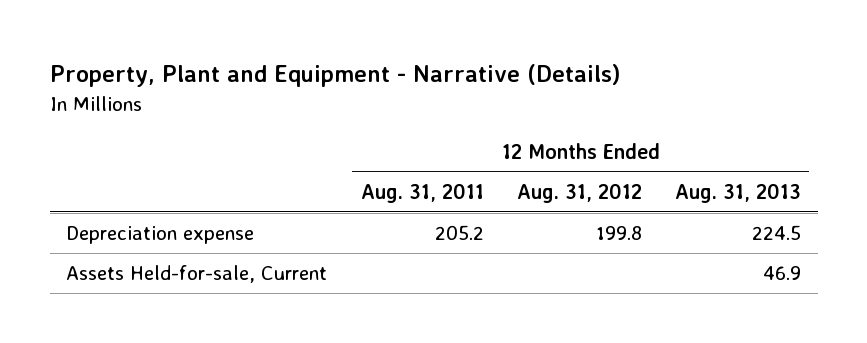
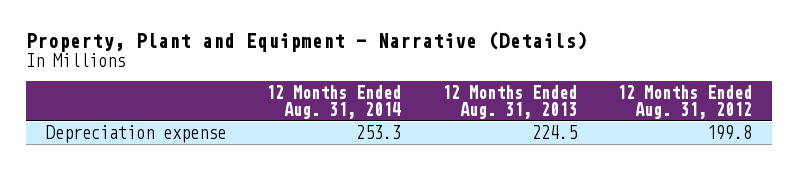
- | 12 Months Ended Aug. 31, 2011 | 12 Months Ended Aug. 31, 2012 | 12 Months Ended Aug. 31, 2013
+ | 12 Months Ended Aug. 31, 2014 | 12 Months Ended Aug. 31, 2013 | 12 Months Ended Aug. 31, 2012
- Assets Held-for-sale, Current | | | 46.9

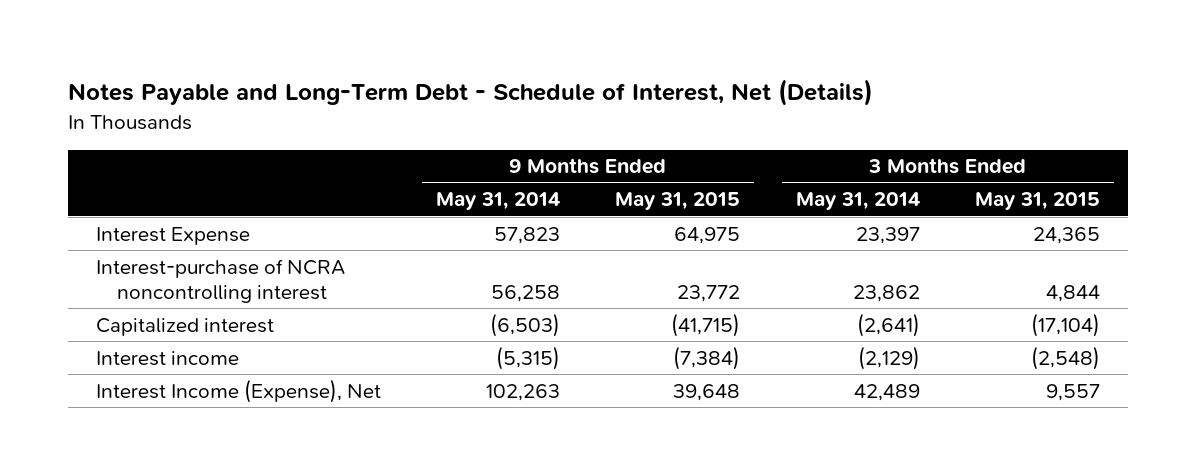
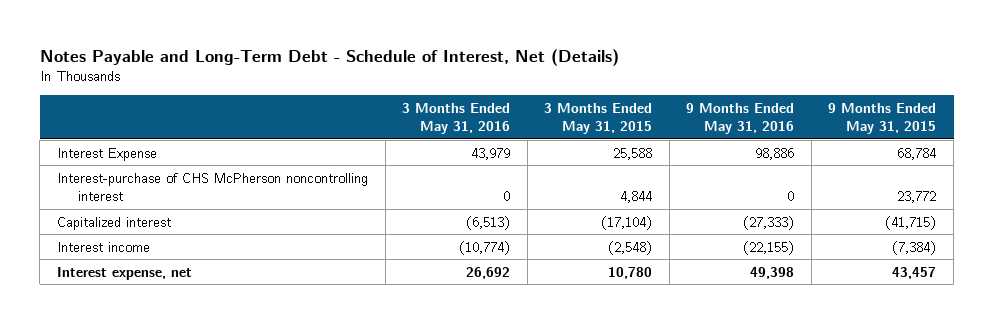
- | 9 Months Ended May 31, 2014 | 9 Months Ended May 31, 2015 | 3 Months Ended May 31, 2014 | 3 Months Ended May 31, 2015
+ | 3 Months Ended May 31, 2016 | 3 Months Ended May 31, 2015 | 9 Months Ended May 31, 2016 | 9 Months Ended May 31, 2015
- Interest Expense | 57,823 | 64,975 | 23,397 | 24,365
- Interest-purchase of NCRA noncontrolling interest | 56,258 | 23,772 | 23,862 | 4,844
+ Interest Expense | 43,979 | 25,588 | 98,886 | 68,784
+ Interest-purchase of CHS McPherson noncontrolling interest | 0 | 4,844 | 0 | 23,772
- Interest Income (Expense), Net | 102,263 | 39,648 | 42,489 | 9,557
+ Interest expense, net | 26,692 | 10,780 | 49,398 | 43,457

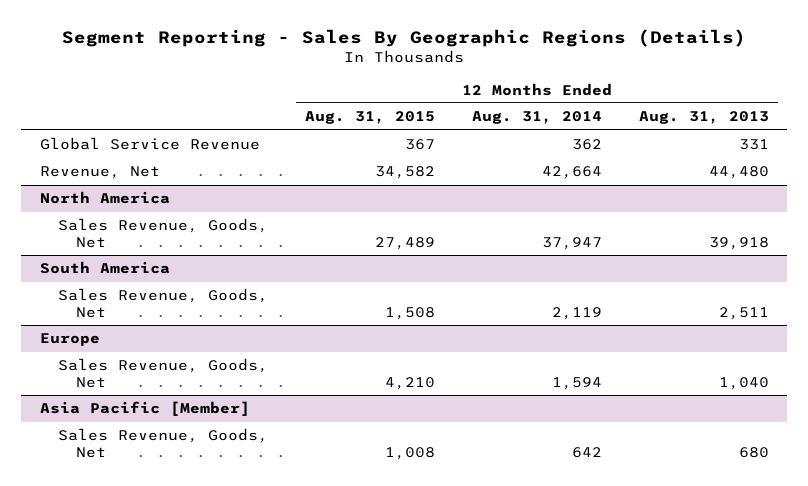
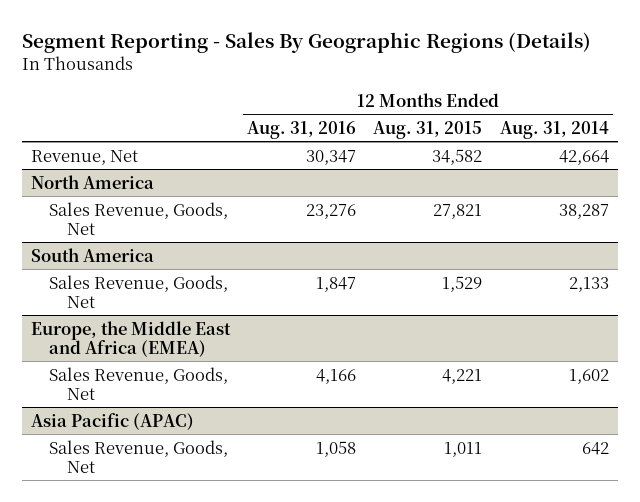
- | 12 Months Ended Aug. 31, 2015 | 12 Months Ended Aug. 31, 2014 | 12 Months Ended Aug. 31, 2013
+ | 12 Months Ended Aug. 31, 2016 | 12 Months Ended Aug. 31, 2015 | 12 Months Ended Aug. 31, 2014
- Global Service Revenue | 367 | 362 | 331
@ North America
- Sales Revenue, Goods, Net | 27,489 | 37,947 | 39,918
+ Sales Revenue, Goods, Net | 23,276 | 27,821 | 38,287
@ South America
- Sales Revenue, Goods, Net | 1,508 | 2,119 | 2,511
- Europe
- Sales Revenue, Goods, Net | 4,210 | 1,594 | 1,040
- Asia Pacific [Member]
- Sales Revenue, Goods, Net | 1,008 | 642 | 680
@ South America
+ Sales Revenue, Goods, Net | 1,847 | 1,529 | 2,133
+ Europe, the Middle East and Africa (EMEA)
+ Sales Revenue, Goods, Net | 4,166 | 4,221 | 1,602
+ Asia Pacific (APAC)
+ Sales Revenue, Goods, Net | 1,058 | 1,011 | 642

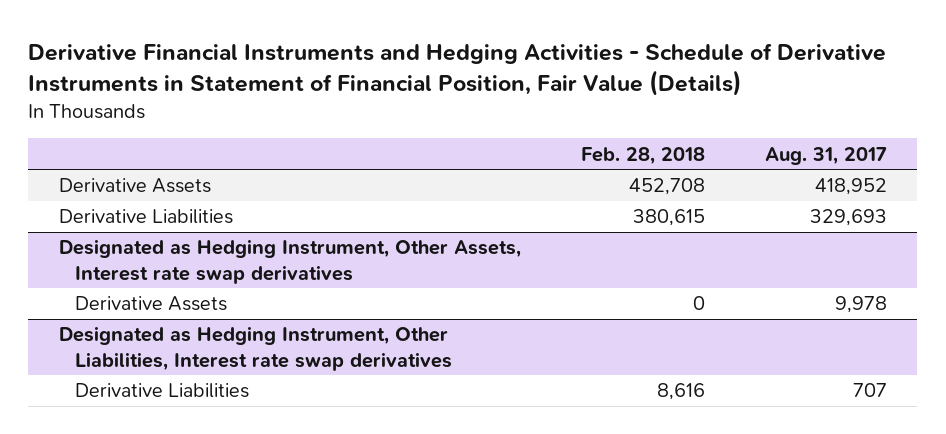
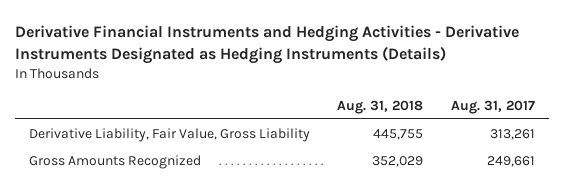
- Derivative Financial Instruments and Hedging Activities - Schedule of Derivative Instruments in Statement of Financial Position, Fair Value (Details)
+ Derivative Financial Instruments and Hedging Activities - Derivative Instruments Designated as Hedging Instruments (Details)
- | Feb. 28, 2018 | Aug. 31, 2017
+ | Aug. 31, 2018 | Aug. 31, 2017
- Derivative Assets | 452,708 | 418,952
- Derivative Liabilities | 380,615 | 329,693
- Designated as Hedging Instrument, Other Assets, Interest rate swap derivatives
- Derivative Assets | 0 | 9,978
- Designated as Hedging Instrument, Other Liabilities, Interest rate swap derivatives
- Derivative Liabilities | 8,616 | 707
+ Derivative Liability, Fair Value, Gross Liability | 445,755 | 313,261
+ Gross Amounts Recognized | 352,029 | 249,661

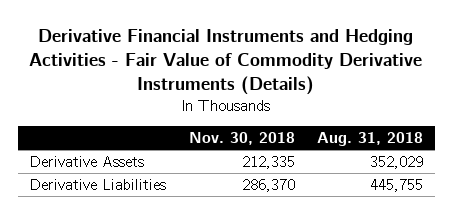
- Derivative Financial Instruments and Hedging Activities - Derivative Instruments Designated as Hedging Instruments (Details)
+ Derivative Financial Instruments and Hedging Activities - Fair Value of Commodity Derivative Instruments (Details)
- | Aug. 31, 2018 | Aug. 31, 2017
+ | Nov. 30, 2018 | Aug. 31, 2018
- Derivative Liability, Fair Value, Gross Liability | 445,755 | 313,261
- Gross Amounts Recognized | 352,029 | 249,661
+ Derivative Assets | 212,335 | 352,029
+ Derivative Liabilities | 286,370 | 445,755

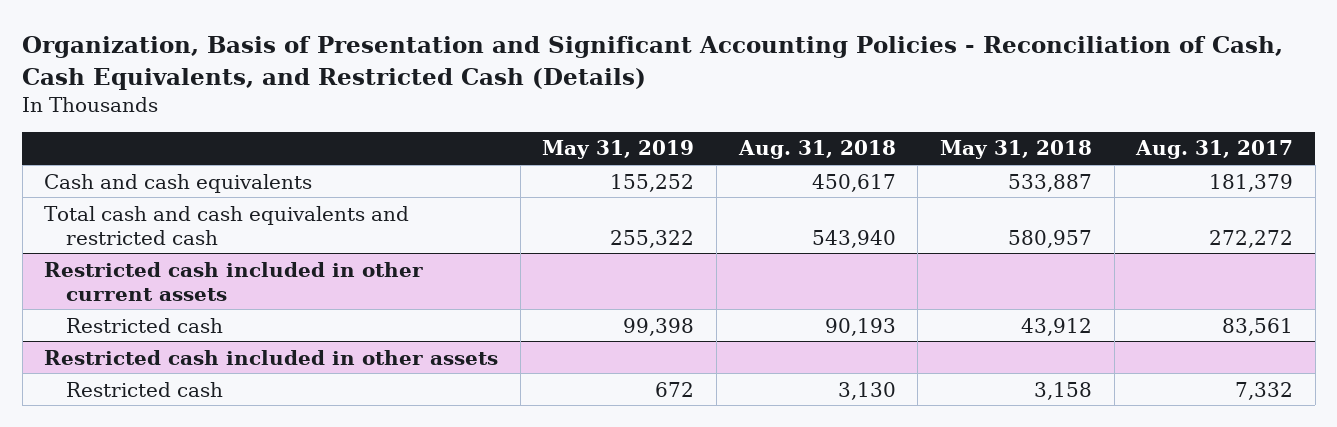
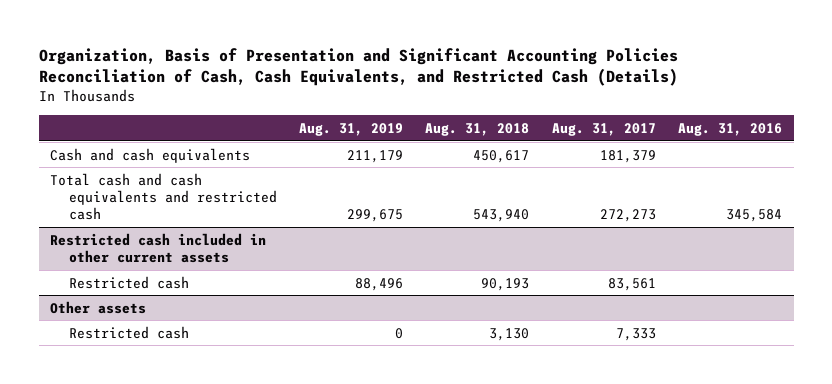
- Organization, Basis of Presentation and Significant Accounting Policies - Reconciliation of Cash, Cash Equivalents, and Restricted Cash (Details)
+ Organization, Basis of Presentation and Significant Accounting Policies Reconciliation of Cash, Cash Equivalents, and Restricted Cash (Details)
- | May 31, 2019 | Aug. 31, 2018 | May 31, 2018 | Aug. 31, 2017
+ | Aug. 31, 2019 | Aug. 31, 2018 | Aug. 31, 2017 | Aug. 31, 2016
- Total cash and cash equivalents and restricted cash | 255,322 | 543,940 | 580,957 | 272,272
+ Total cash and cash equivalents and restricted cash | 299,675 | 543,940 | 272,273 | 345,584
- Restricted cash included in other assets
- Restricted cash | 672 | 3,130 | 3,158 | 7,332
+ Other assets
+ Restricted cash | 0 | 3,130 | 7,333 |

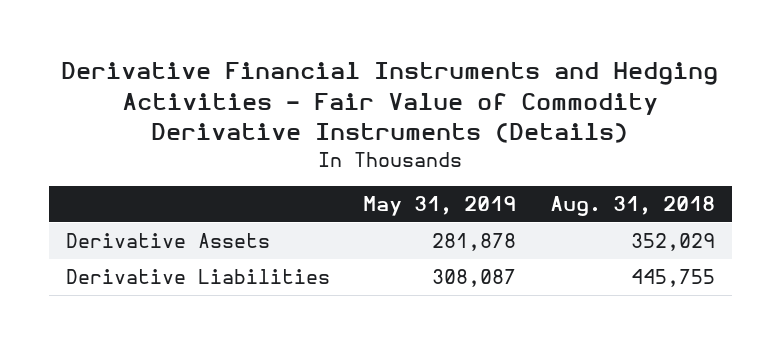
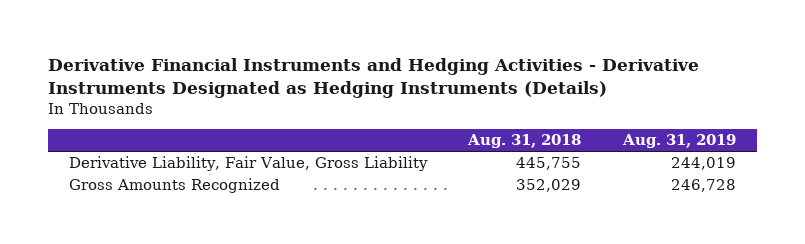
- Derivative Financial Instruments and Hedging Activities - Fair Value of Commodity Derivative Instruments (Details)
+ Derivative Financial Instruments and Hedging Activities - Derivative Instruments Designated as Hedging Instruments (Details)
- | May 31, 2019 | Aug. 31, 2018
+ | Aug. 31, 2018 | Aug. 31, 2019
- Derivative Assets | 281,878 | 352,029
- Derivative Liabilities | 308,087 | 445,755
+ Derivative Liability, Fair Value, Gross Liability | 445,755 | 244,019
+ Gross Amounts Recognized | 352,029 | 246,728

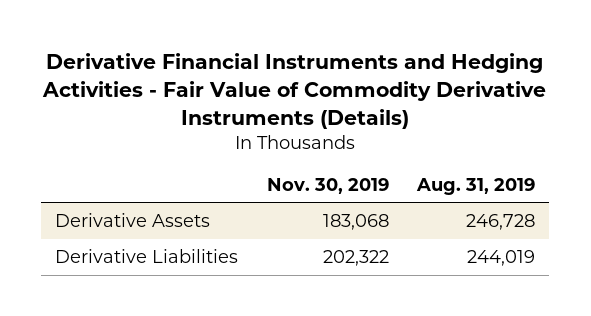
- Derivative Financial Instruments and Hedging Activities - Derivative Instruments Designated as Hedging Instruments (Details)
+ Derivative Financial Instruments and Hedging Activities - Fair Value of Commodity Derivative Instruments (Details)
- | Aug. 31, 2018 | Aug. 31, 2019
+ | Nov. 30, 2019 | Aug. 31, 2019
- Derivative Liability, Fair Value, Gross Liability | 445,755 | 244,019
- Gross Amounts Recognized | 352,029 | 246,728
+ Derivative Assets | 183,068 | 246,728
+ Derivative Liabilities | 202,322 | 244,019

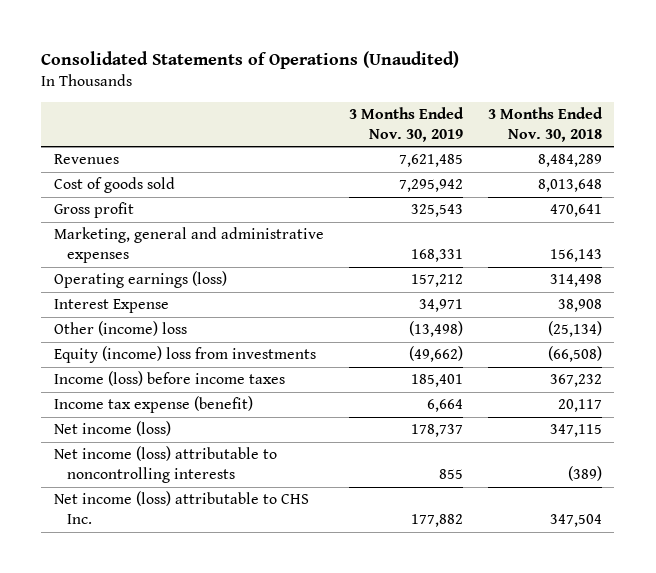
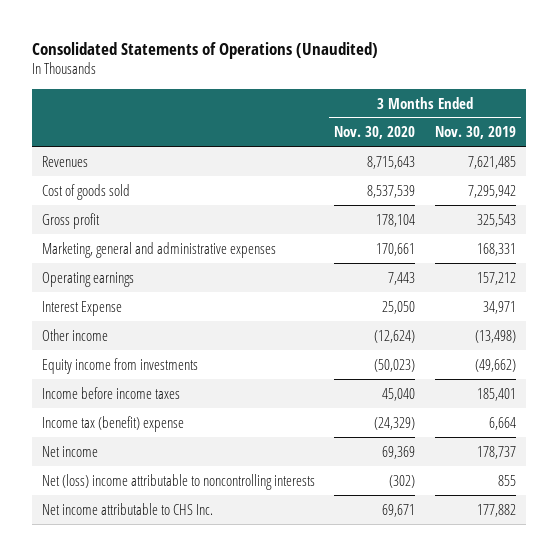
- | 3 Months Ended Nov. 30, 2019 | 3 Months Ended Nov. 30, 2018
+ | 3 Months Ended Nov. 30, 2020 | 3 Months Ended Nov. 30, 2019
- Operating earnings (loss) | 157,212 | 314,498
+ Operating earnings | 7,443 | 157,212
- Other (income) loss | (13,498) | (25,134)
- Equity (income) loss from investments | (49,662) | (66,508)
- Income (loss) before income taxes | 185,401 | 367,232
- Income tax expense (benefit) | 6,664 | 20,117
- Net income (loss) | 178,737 | 347,115
- Net income (loss) attributable to noncontrolling interests | 855 | (389)
- Net income (loss) attributable to CHS Inc. | 177,882 | 347,504
+ Other income | (12,624) | (13,498)
+ Equity income from investments | (50,023) | (49,662)
+ Income before income taxes | 45,040 | 185,401
+ Income tax (benefit) expense | (24,329) | 6,664
+ Net income | 69,369 | 178,737
+ Net (loss) income attributable to noncontrolling interests | (302) | 855
+ Net income attributable to CHS Inc. | 69,671 | 177,882

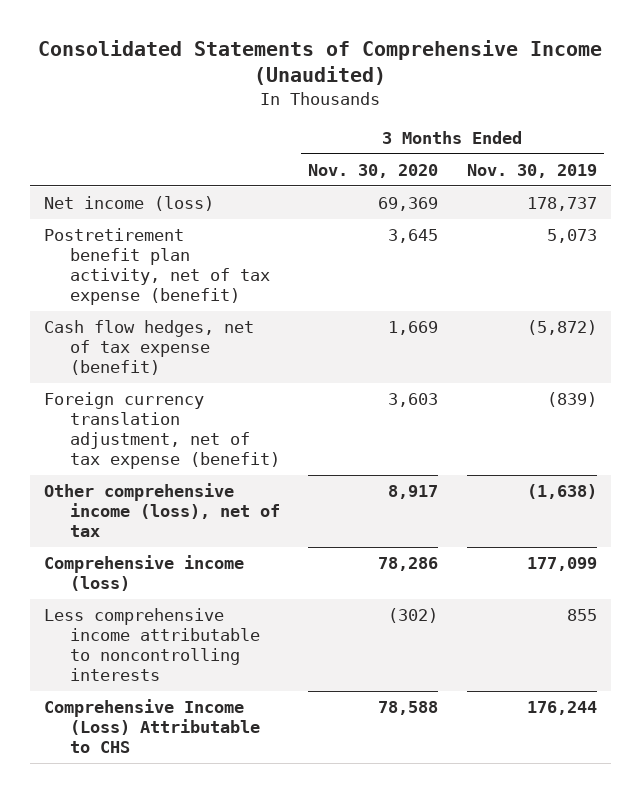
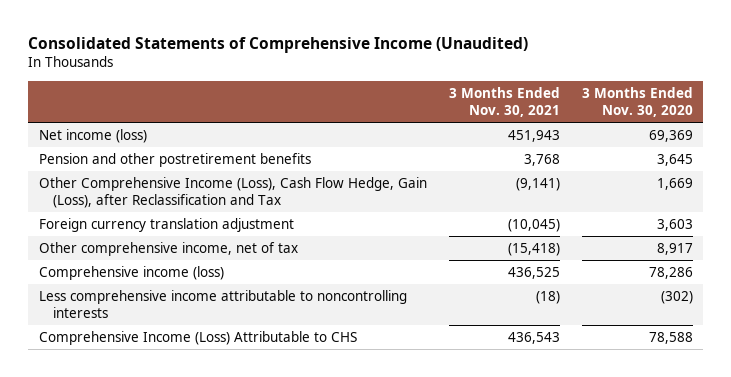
- | 3 Months Ended Nov. 30, 2020 | 3 Months Ended Nov. 30, 2019
+ | 3 Months Ended Nov. 30, 2021 | 3 Months Ended Nov. 30, 2020
- Postretirement benefit plan activity, net of tax expense (benefit) | 3,645 | 5,073
- Cash flow hedges, net of tax expense (benefit) | 1,669 | (5,872)
- Foreign currency translation adjustment, net of tax expense (benefit) | 3,603 | (839)
- Other comprehensive income (loss), net of tax | 8,917 | (1,638)
+ Pension and other postretirement benefits | 3,768 | 3,645
+ Other Comprehensive Income (Loss), Cash Flow Hedge, Gain (Loss), after Reclassification and Tax | (9,141) | 1,669
+ Foreign currency translation adjustment | (10,045) | 3,603
+ Other comprehensive income, net of tax | (15,418) | 8,917

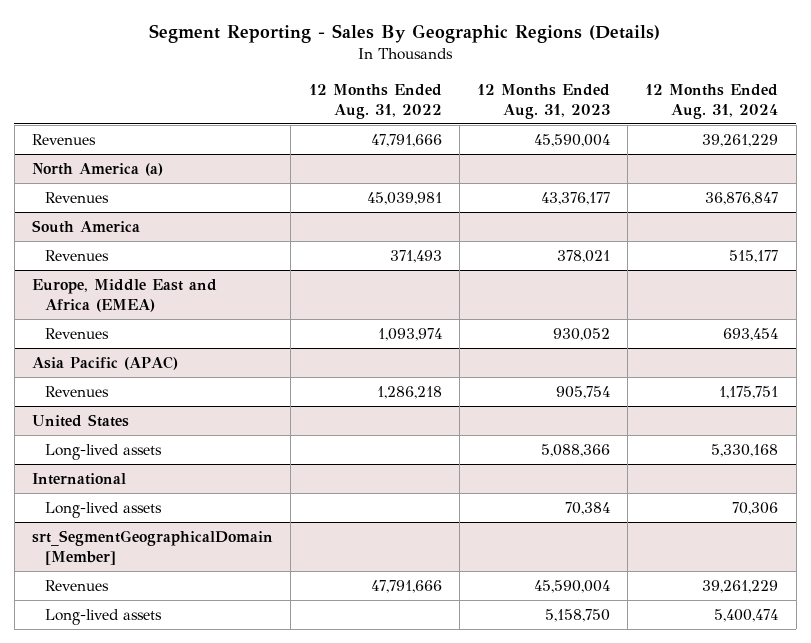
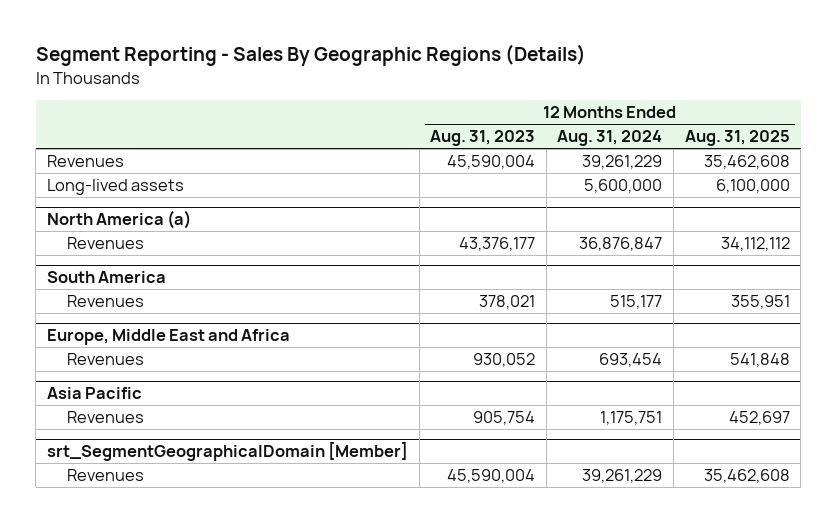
- | 12 Months Ended Aug. 31, 2022 | 12 Months Ended Aug. 31, 2023 | 12 Months Ended Aug. 31, 2024
+ | 12 Months Ended Aug. 31, 2023 | 12 Months Ended Aug. 31, 2024 | 12 Months Ended Aug. 31, 2025
+ Long-lived assets | | 5,600,000 | 6,100,000
- Europe, Middle East and Africa (EMEA)
+ Europe, Middle East and Africa
- Asia Pacific (APAC)
+ Asia Pacific
- United States
- Long-lived assets | | 5,088,366 | 5,330,168
- International
- Long-lived assets | | 70,384 | 70,306
@ srt_SegmentGeographicalDomain [Member]
- Long-lived assets | | 5,158,750 | 5,400,474

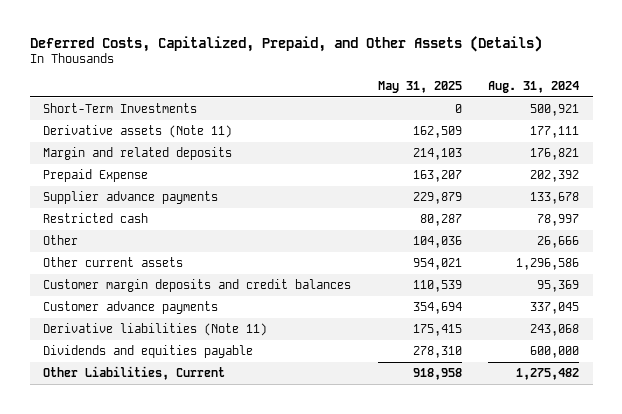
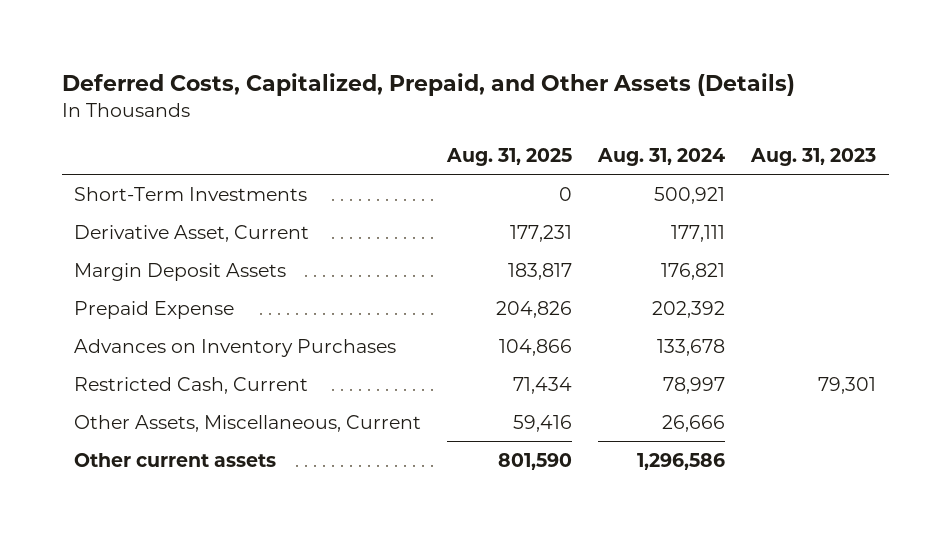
- | May 31, 2025 | Aug. 31, 2024
+ | Aug. 31, 2025 | Aug. 31, 2024 | Aug. 31, 2023
- Derivative assets (Note 11) | 162,509 | 177,111
- Margin and related deposits | 214,103 | 176,821
+ Derivative Asset, Current | 177,231 | 177,111 |
+ Margin Deposit Assets | 183,817 | 176,821 |
- Supplier advance payments | 229,879 | 133,678
- Restricted cash | 80,287 | 78,997
- Other | 104,036 | 26,666
+ Advances on Inventory Purchases | 104,866 | 133,678 |
+ Restricted Cash, Current | 71,434 | 78,997 | 79,301
+ Other Assets, Miscellaneous, Current | 59,416 | 26,666 |
- Customer margin deposits and credit balances | 110,539 | 95,369
- Customer advance payments | 354,694 | 337,045
- Derivative liabilities (Note 11) | 175,415 | 243,068
- Dividends and equities payable | 278,310 | 600,000
- Other Liabilities, Current | 918,958 | 1,275,482

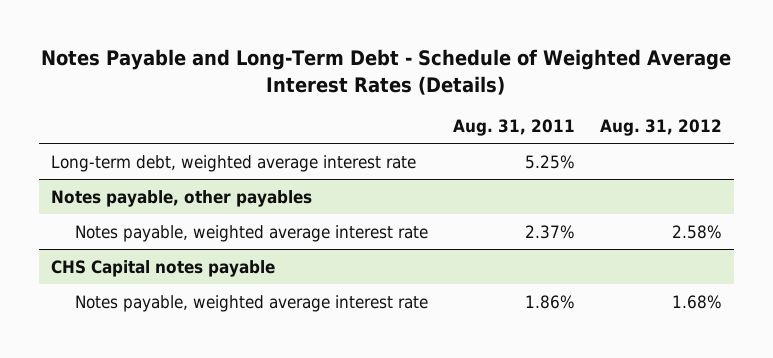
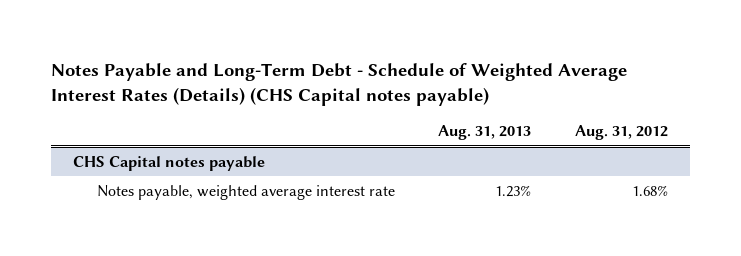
- Notes Payable and Long-Term Debt - Schedule of Weighted Average Interest Rates (Details)
+ Notes Payable and Long-Term Debt - Schedule of Weighted Average Interest Rates (Details) (CHS Capital notes payable)
- | Aug. 31, 2011 | Aug. 31, 2012
+ | Aug. 31, 2013 | Aug. 31, 2012
- Long-term debt, weighted average interest rate | 5.25% |
- Notes payable, other payables
- Notes payable, weighted average interest rate | 2.37% | 2.58%

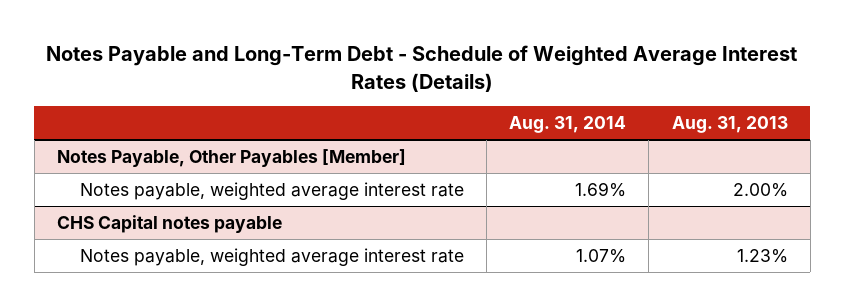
- Notes Payable and Long-Term Debt - Schedule of Weighted Average Interest Rates (Details) (CHS Capital notes payable)
+ Notes Payable and Long-Term Debt - Schedule of Weighted Average Interest Rates (Details)
- | Aug. 31, 2013 | Aug. 31, 2012
+ | Aug. 31, 2014 | Aug. 31, 2013
+ Notes Payable, Other Payables [Member]
+ Notes payable, weighted average interest rate | 1.69% | 2.00%

